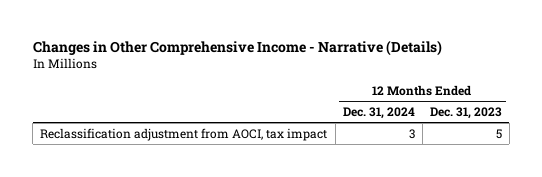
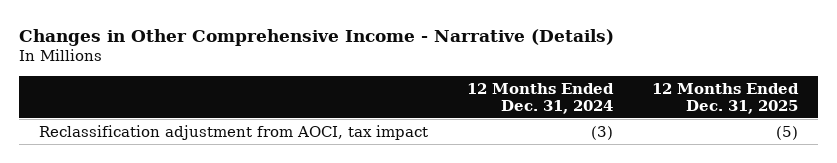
- | 12 Months Ended Dec. 31, 2024 | 12 Months Ended Dec. 31, 2023
+ | 12 Months Ended Dec. 31, 2024 | 12 Months Ended Dec. 31, 2025
- Reclassification adjustment from AOCI, tax impact | 3 | 5
+ Reclassification adjustment from AOCI, tax impact | (3) | (5)

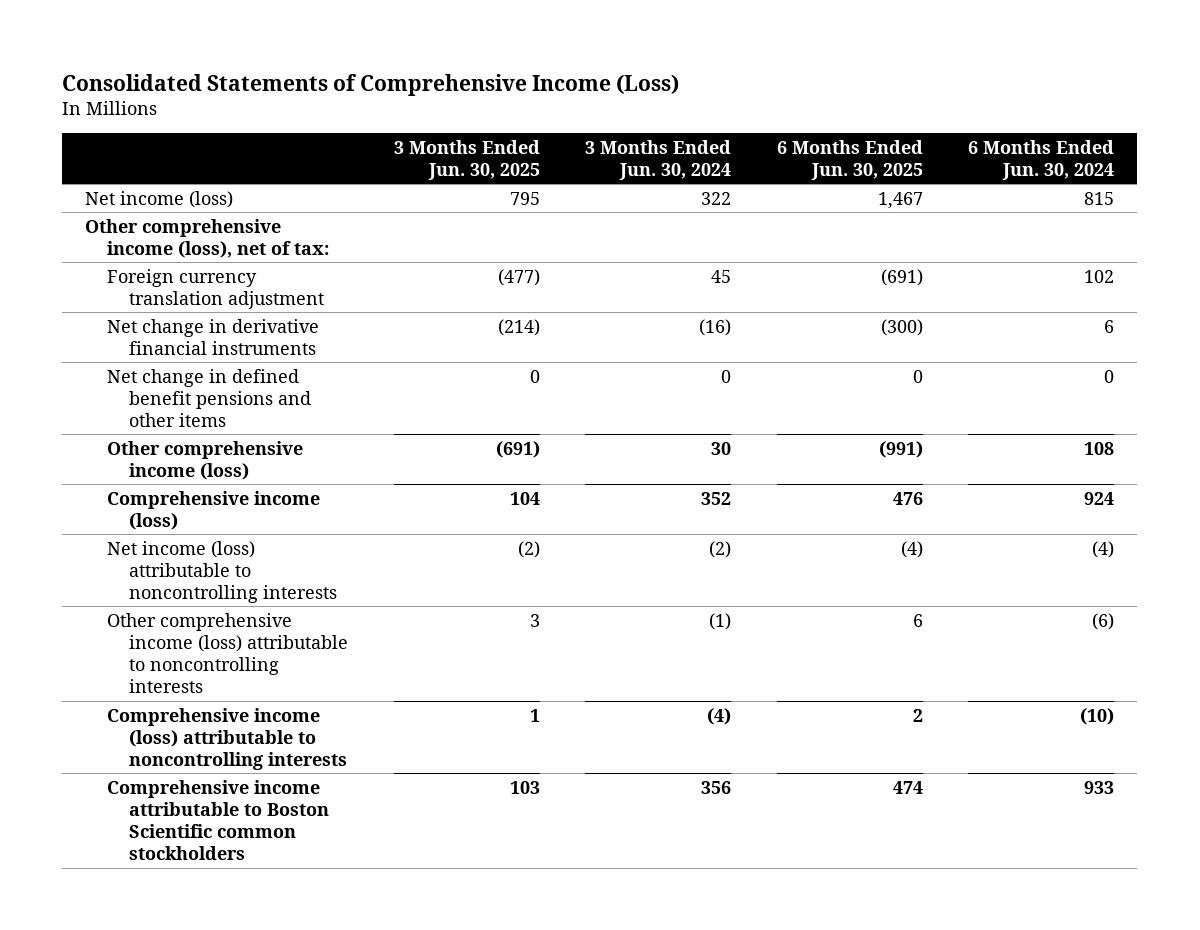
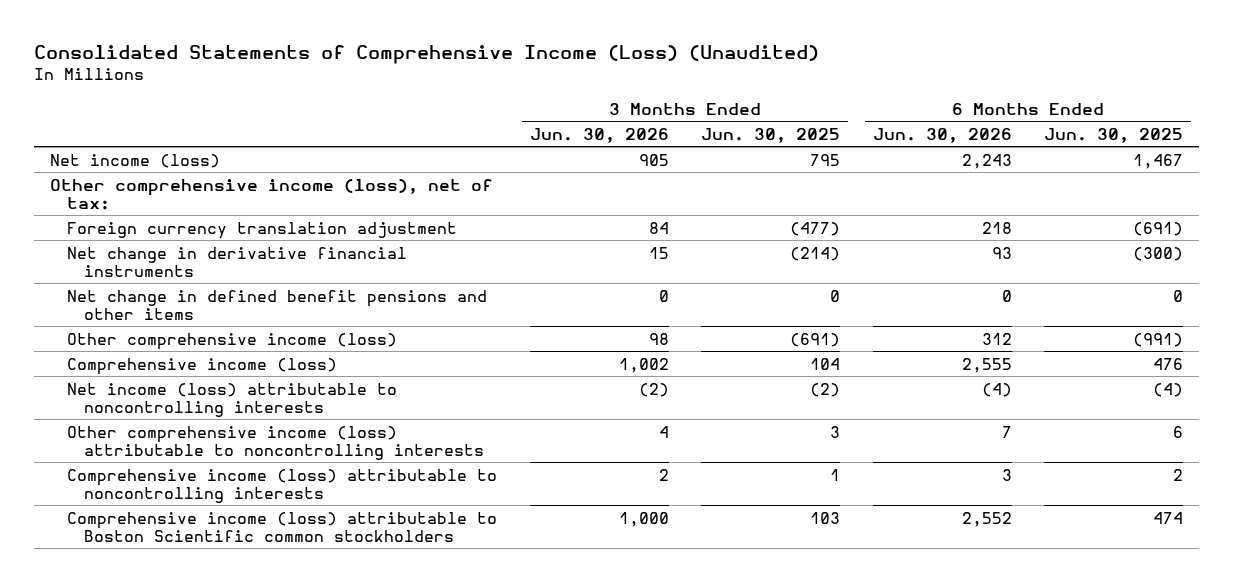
- Consolidated Statements of Comprehensive Income (Loss)
+ Consolidated Statements of Comprehensive Income (Loss) (Unaudited)
- | 3 Months Ended Jun. 30, 2025 | 3 Months Ended Jun. 30, 2024 | 6 Months Ended Jun. 30, 2025 | 6 Months Ended Jun. 30, 2024
+ | 3 Months Ended Jun. 30, 2026 | 3 Months Ended Jun. 30, 2025 | 6 Months Ended Jun. 30, 2026 | 6 Months Ended Jun. 30, 2025
- Comprehensive income attributable to Boston Scientific common stockholders | 103 | 356 | 474 | 933
+ Comprehensive income (loss) attributable to Boston Scientific common stockholders | 1,000 | 103 | 2,552 | 474

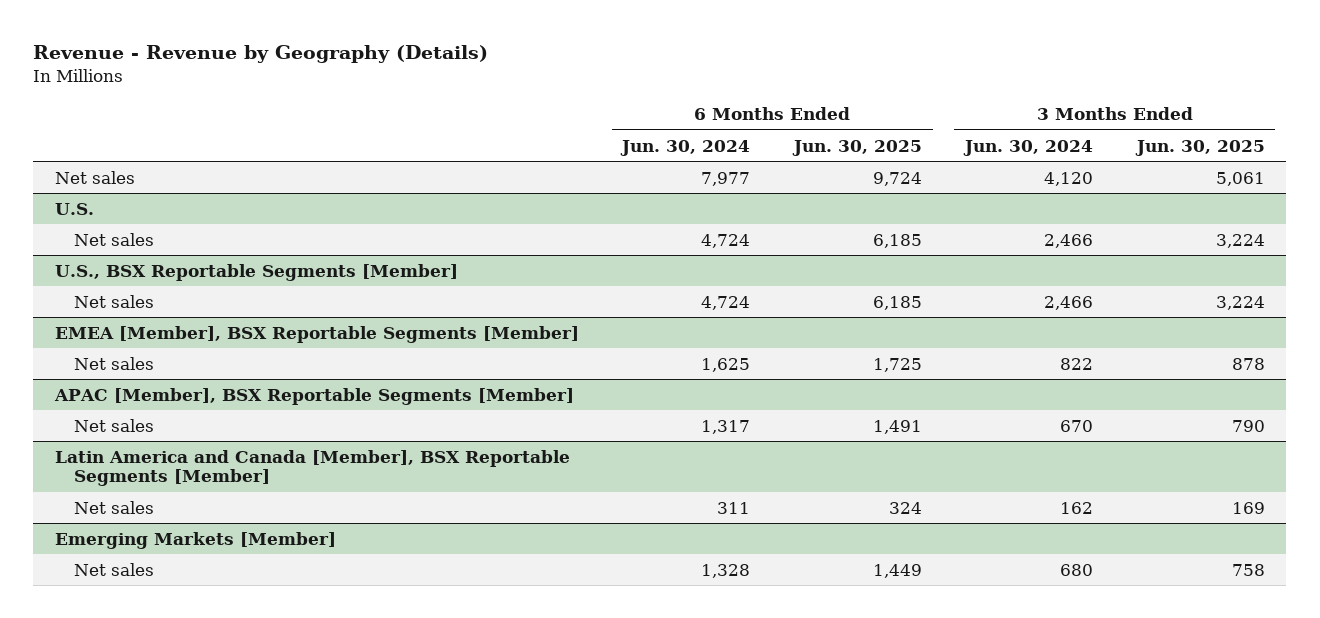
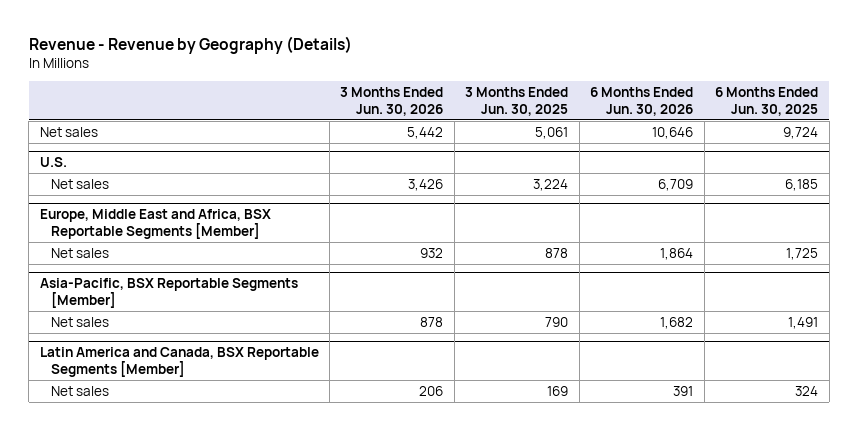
- | 6 Months Ended Jun. 30, 2024 | 6 Months Ended Jun. 30, 2025 | 3 Months Ended Jun. 30, 2024 | 3 Months Ended Jun. 30, 2025
+ | 3 Months Ended Jun. 30, 2026 | 3 Months Ended Jun. 30, 2025 | 6 Months Ended Jun. 30, 2026 | 6 Months Ended Jun. 30, 2025
- U.S., BSX Reportable Segments [Member]
- Net sales | 4,724 | 6,185 | 2,466 | 3,224
- EMEA [Member], BSX Reportable Segments [Member]
+ Europe, Middle East and Africa, BSX Reportable Segments [Member]
- APAC [Member], BSX Reportable Segments [Member]
+ Asia-Pacific, BSX Reportable Segments [Member]
- Latin America and Canada [Member], BSX Reportable Segments [Member]
+ Latin America and Canada, BSX Reportable Segments [Member]
- Emerging Markets [Member]
- Net sales | 1,328 | 1,449 | 680 | 758

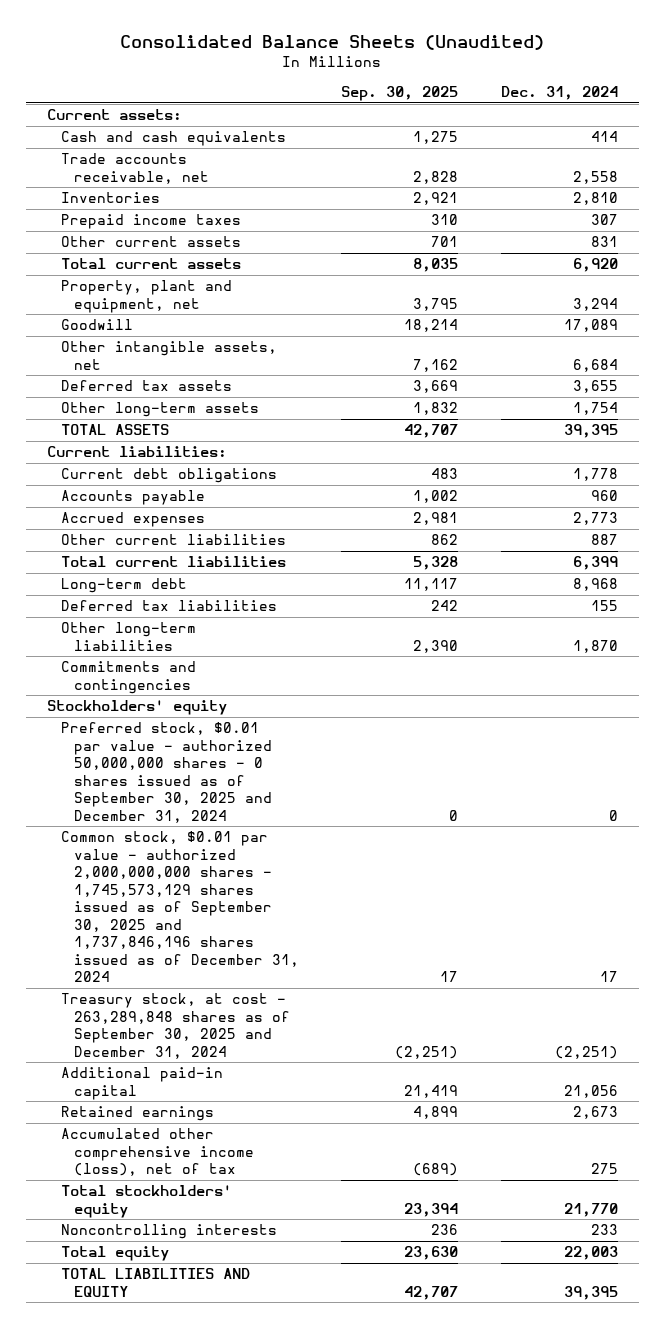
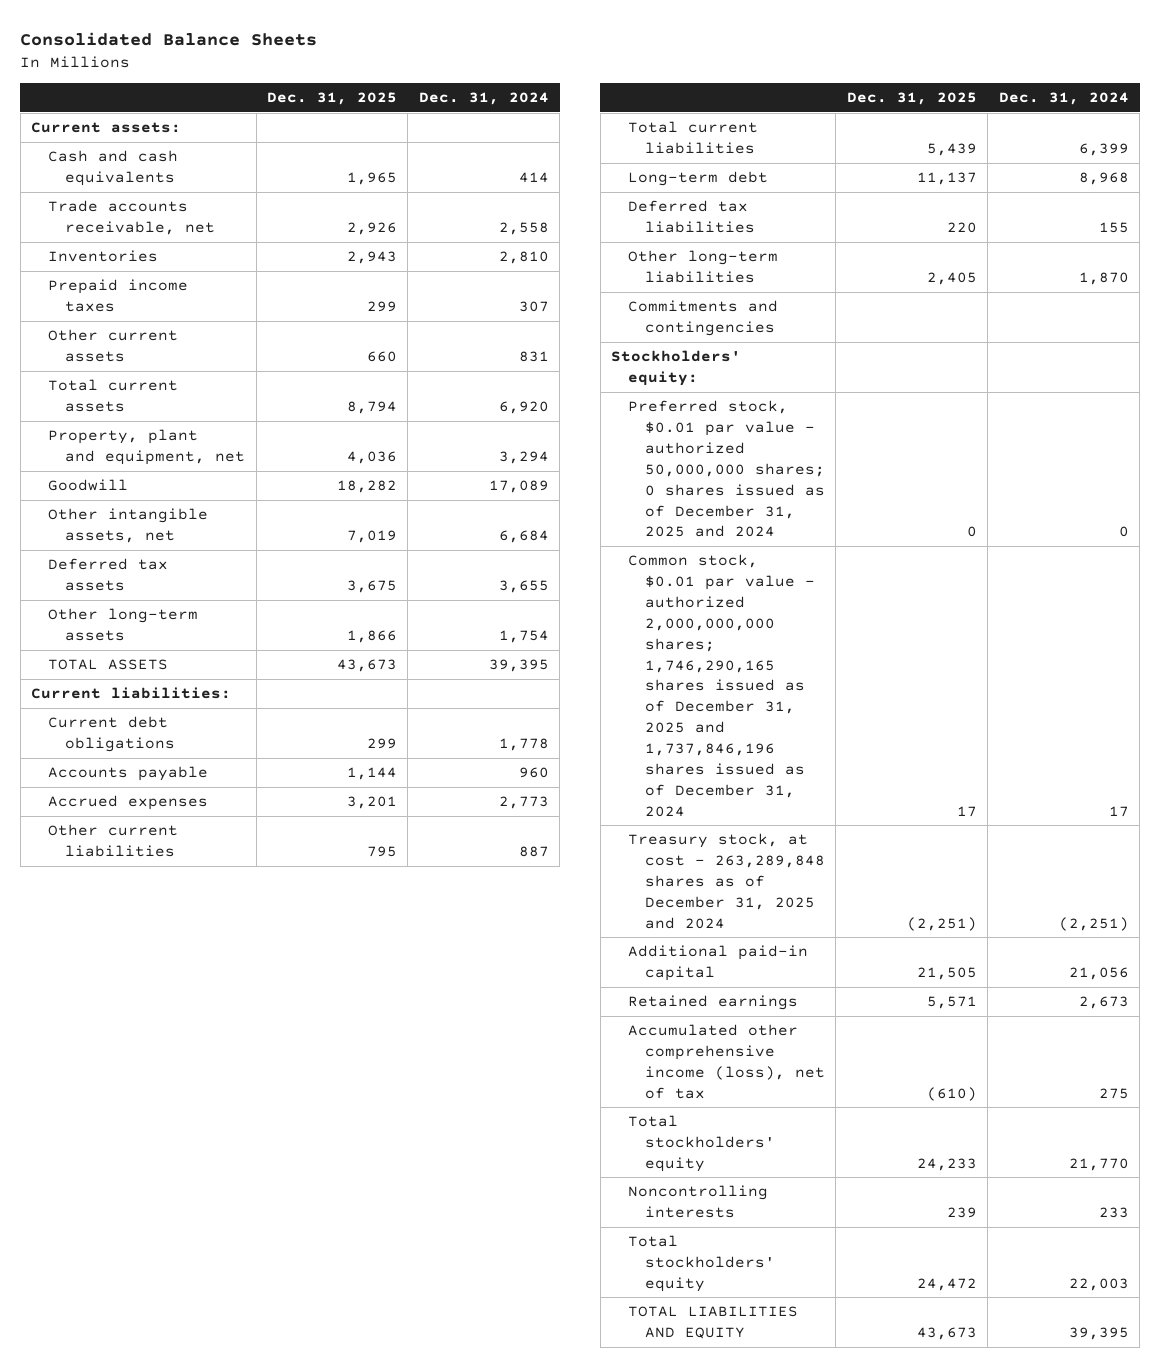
- Consolidated Balance Sheets (Unaudited)
+ Consolidated Balance Sheets
- | Sep. 30, 2025 | Dec. 31, 2024
+ | Dec. 31, 2025 | Dec. 31, 2024
- Stockholders' equity
- Preferred stock, $0.01 par value - authorized 50,000,000 shares - 0 shares issued as of September 30, 2025 and December 31, 2024 | 0 | 0
- Common stock, $0.01 par value - authorized 2,000,000,000 shares - 1,745,573,129 shares issued as of September 30, 2025 and 1,737,846,196 shares issued as of December 31, 2024 | 17 | 17
- Treasury stock, at cost - 263,289,848 shares as of September 30, 2025 and December 31, 2024 | (2,251) | (2,251)
+ Stockholders' equity:
+ Preferred stock, $0.01 par value - authorized 50,000,000 shares; 0 shares issued as of December 31, 2025 and 2024 | 0 | 0
+ Common stock, $0.01 par value - authorized 2,000,000,000 shares; 1,746,290,165 shares issued as of December 31, 2025 and 1,737,846,196 shares issued as of December 31, 2024 | 17 | 17
+ Treasury stock, at cost - 263,289,848 shares as of December 31, 2025 and 2024 | (2,251) | (2,251)
- Total equity | 23,630 | 22,003
+ Total stockholders' equity | 24,472 | 22,003

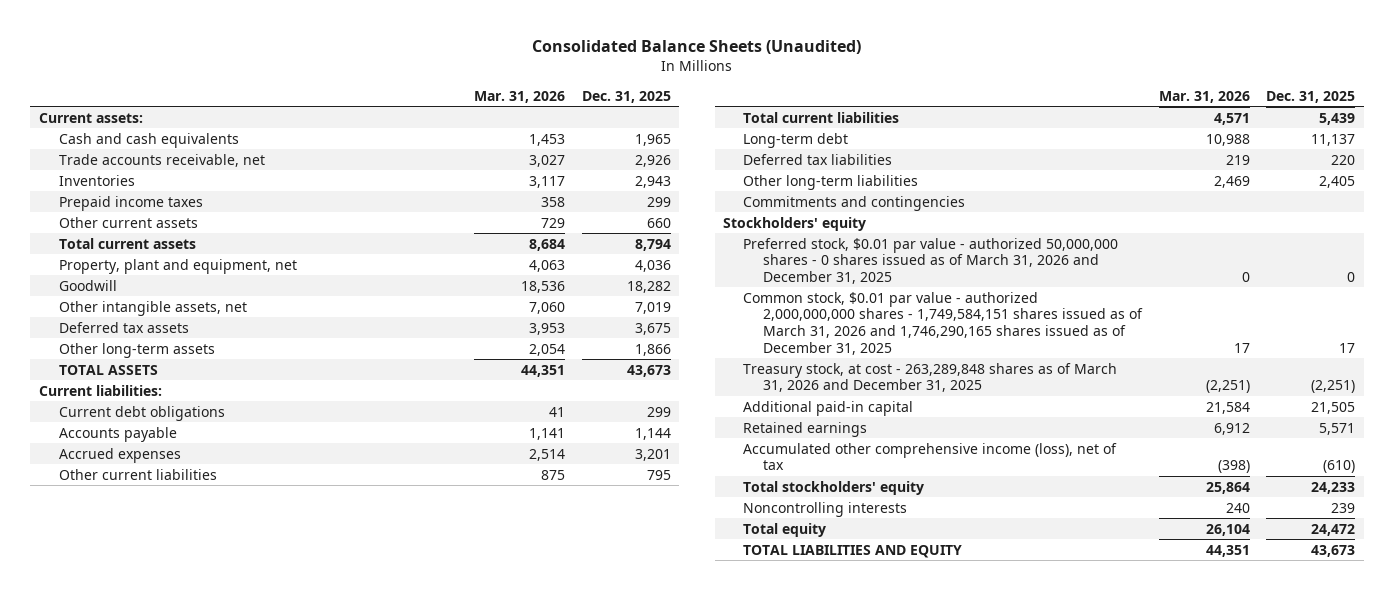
- Consolidated Balance Sheets
+ Consolidated Balance Sheets (Unaudited)
- | Dec. 31, 2025 | Dec. 31, 2024
+ | Mar. 31, 2026 | Dec. 31, 2025
- Stockholders' equity:
- Preferred stock, $0.01 par value - authorized 50,000,000 shares; 0 shares issued as of December 31, 2025 and 2024 | 0 | 0
- Common stock, $0.01 par value - authorized 2,000,000,000 shares; 1,746,290,165 shares issued as of December 31, 2025 and 1,737,846,196 shares issued as of December 31, 2024 | 17 | 17
- Treasury stock, at cost - 263,289,848 shares as of December 31, 2025 and 2024 | (2,251) | (2,251)
+ Stockholders' equity
+ Preferred stock, $0.01 par value - authorized 50,000,000 shares - 0 shares issued as of March 31, 2026 and December 31, 2025 | 0 | 0
+ Common stock, $0.01 par value - authorized 2,000,000,000 shares - 1,749,584,151 shares issued as of March 31, 2026 and 1,746,290,165 shares issued as of December 31, 2025 | 17 | 17
+ Treasury stock, at cost - 263,289,848 shares as of March 31, 2026 and December 31, 2025 | (2,251) | (2,251)
- Total stockholders' equity | 24,472 | 22,003
+ Total equity | 26,104 | 24,472

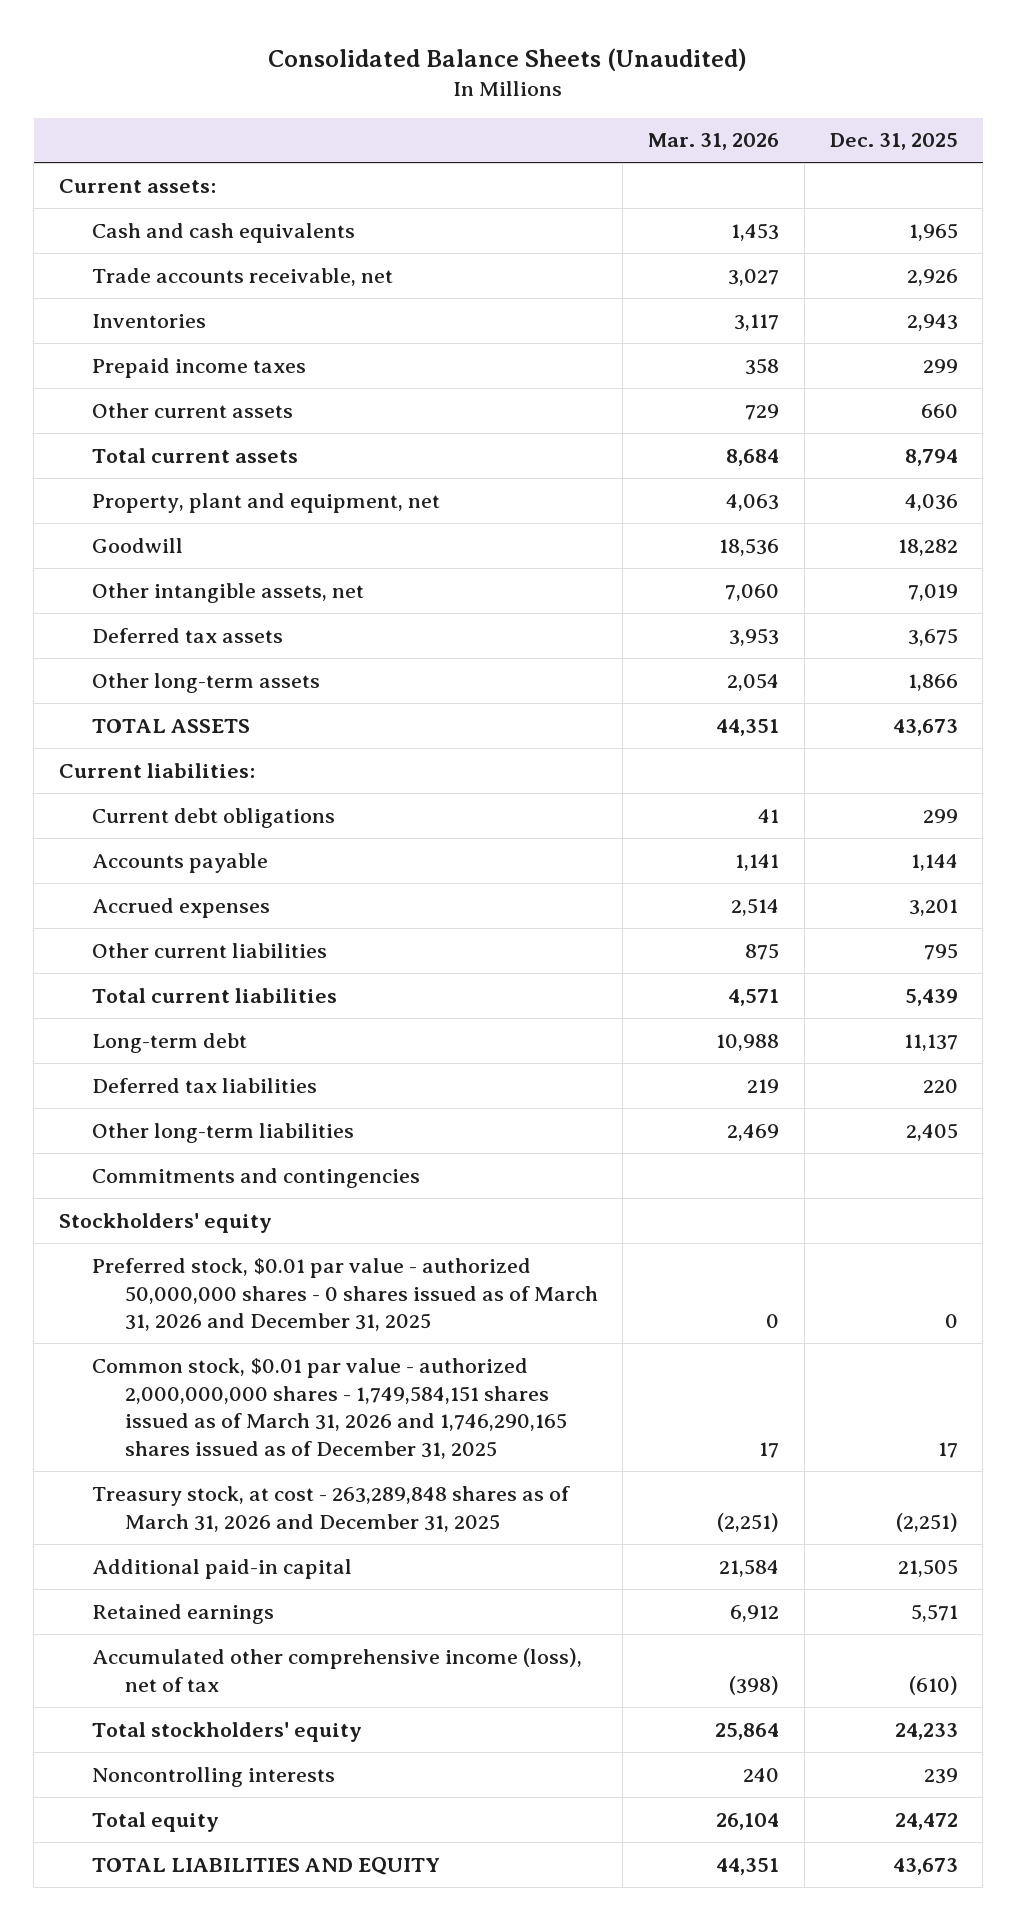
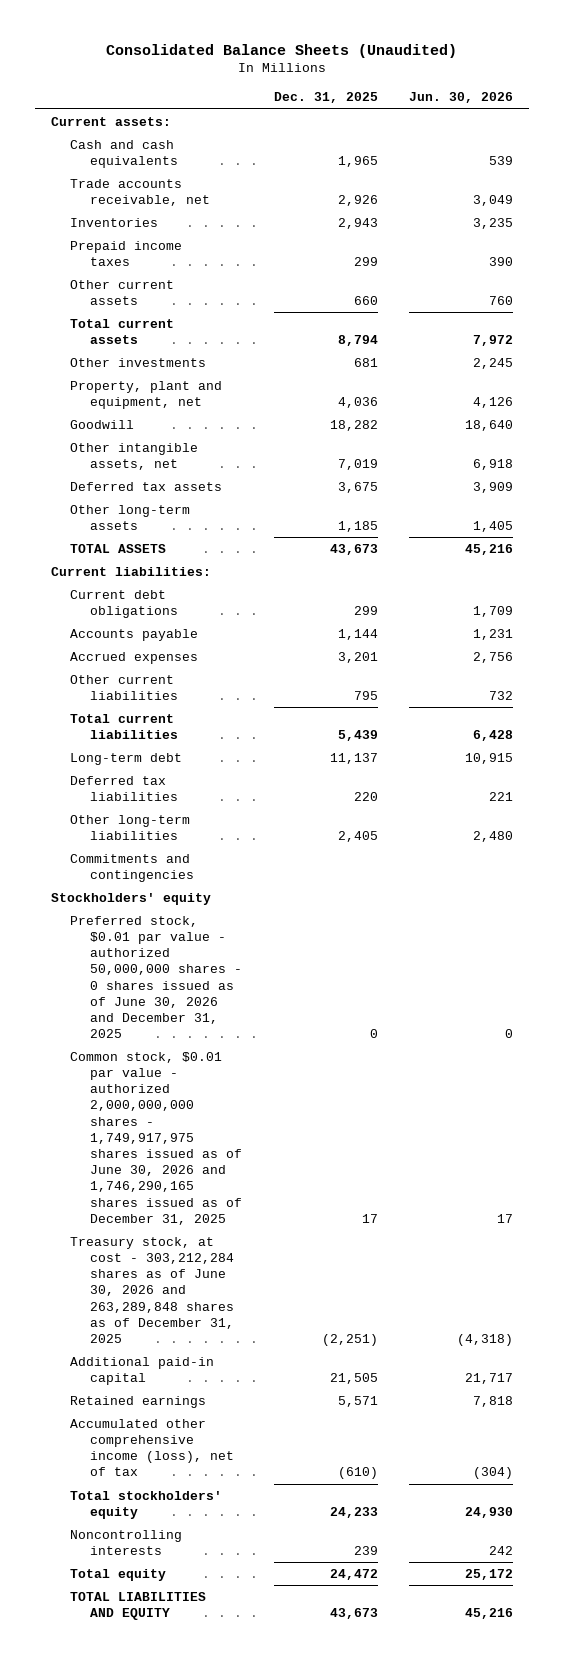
- | Mar. 31, 2026 | Dec. 31, 2025
+ | Dec. 31, 2025 | Jun. 30, 2026
+ Other investments | 681 | 2,245
- Other long-term assets | 2,054 | 1,866
+ Other long-term assets | 1,185 | 1,405
- Preferred stock, $0.01 par value - authorized 50,000,000 shares - 0 shares issued as of March 31, 2026 and December 31, 2025 | 0 | 0
- Common stock, $0.01 par value - authorized 2,000,000,000 shares - 1,749,584,151 shares issued as of March 31, 2026 and 1,746,290,165 shares issued as of December 31, 2025 | 17 | 17
- Treasury stock, at cost - 263,289,848 shares as of March 31, 2026 and December 31, 2025 | (2,251) | (2,251)
+ Preferred stock, $0.01 par value - authorized 50,000,000 shares - 0 shares issued as of June 30, 2026 and December 31, 2025 | 0 | 0
+ Common stock, $0.01 par value - authorized 2,000,000,000 shares - 1,749,917,975 shares issued as of June 30, 2026 and 1,746,290,165 shares issued as of December 31, 2025 | 17 | 17
+ Treasury stock, at cost - 303,212,284 shares as of June 30, 2026 and 263,289,848 shares as of December 31, 2025 | (2,251) | (4,318)

